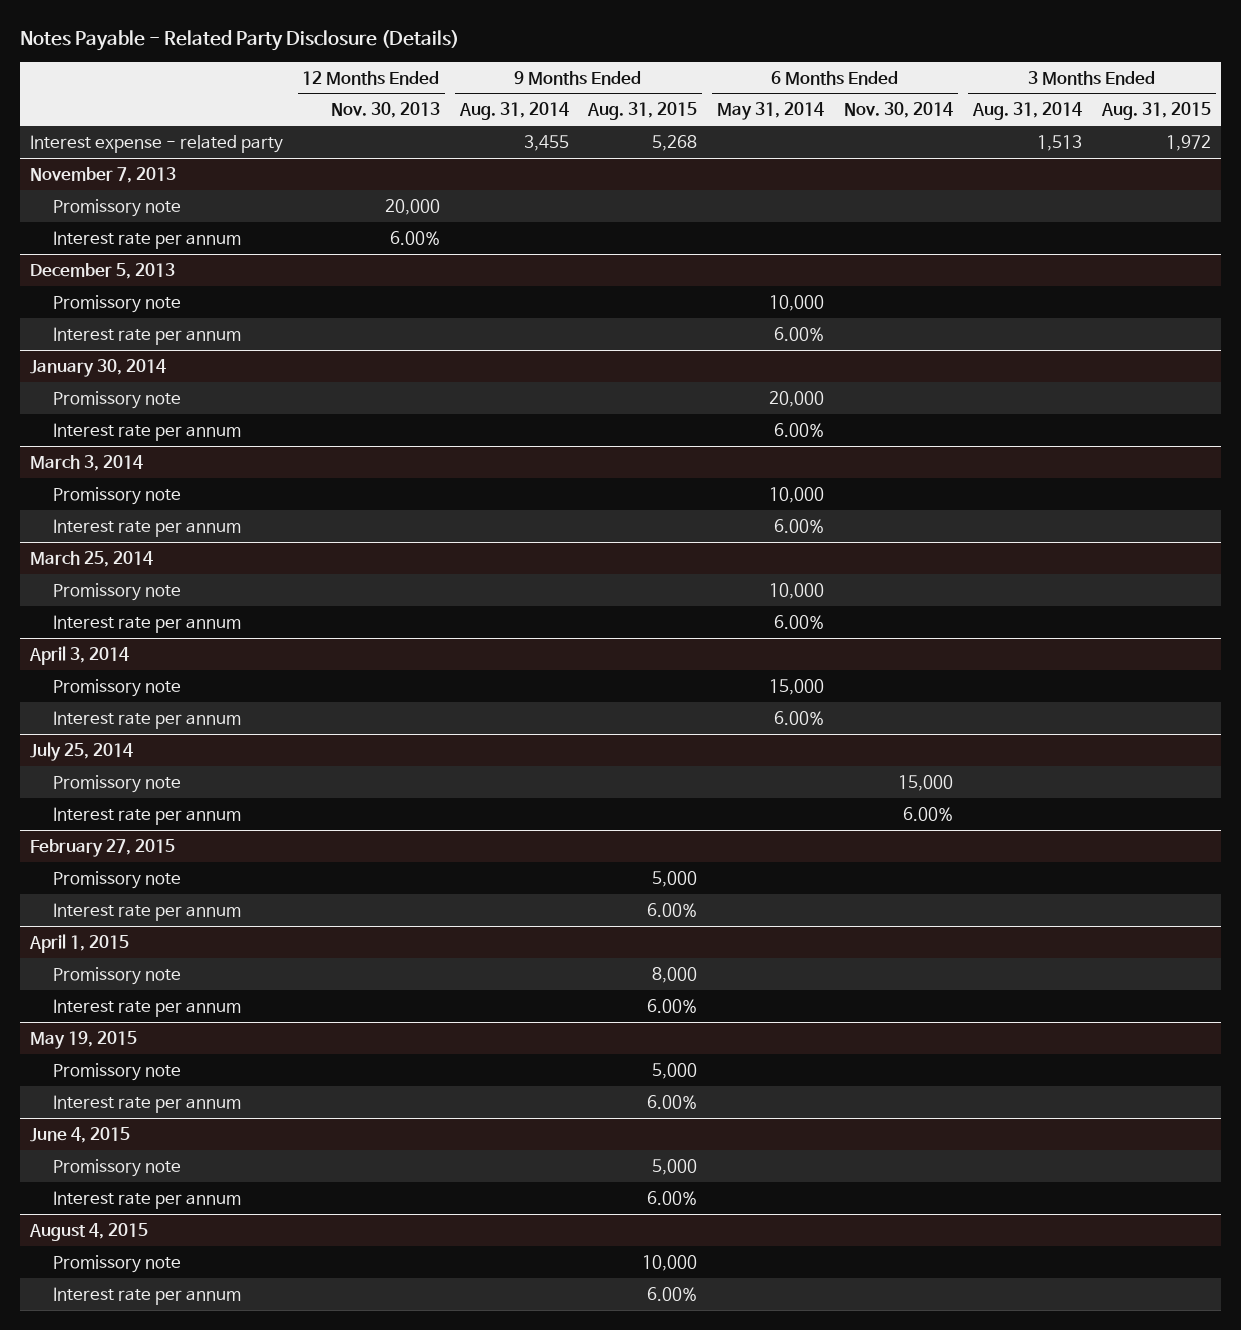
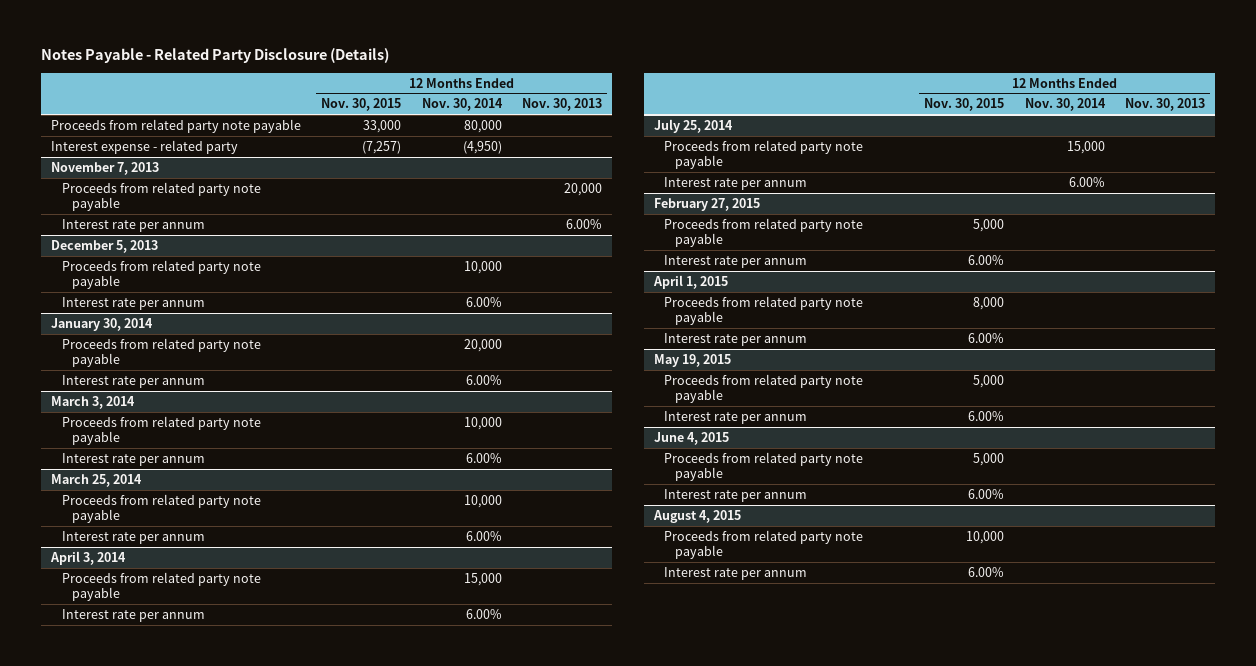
- | 12 Months Ended Nov. 30, 2013 | 9 Months Ended Aug. 31, 2014 | 9 Months Ended Aug. 31, 2015 | 6 Months Ended May 31, 2014 | 6 Months Ended Nov. 30, 2014 | 3 Months Ended Aug. 31, 2014 | 3 Months Ended Aug. 31, 2015
+ | 12 Months Ended Nov. 30, 2015 | 12 Months Ended Nov. 30, 2014 | 12 Months Ended Nov. 30, 2013
+ Proceeds from related party note payable | 33,000 | 80,000 |
@ November 7, 2013
- Promissory note | 20,000 | | | | | |
+ Proceeds from related party note payable | | | 20,000
@ December 5, 2013
- Promissory note | | | | 10,000 | | |
+ Proceeds from related party note payable | | 10,000 |
@ January 30, 2014
- Promissory note | | | | 20,000 | | |
+ Proceeds from related party note payable | | 20,000 |
@ March 3, 2014
- Promissory note | | | | 10,000 | | |
+ Proceeds from related party note payable | | 10,000 |
@ March 25, 2014
- Promissory note | | | | 10,000 | | |
+ Proceeds from related party note payable | | 10,000 |
@ April 3, 2014
- Promissory note | | | | 15,000 | | |
+ Proceeds from related party note payable | | 15,000 |
@ July 25, 2014
- Promissory note | | | | | 15,000 | |
+ Proceeds from related party note payable | | 15,000 |
@ February 27, 2015
- Promissory note | | | 5,000 | | | |
+ Proceeds from related party note payable | 5,000 | |
@ April 1, 2015
- Promissory note | | | 8,000 | | | |
+ Proceeds from related party note payable | 8,000 | |
@ May 19, 2015
- Promissory note | | | 5,000 | | | |
+ Proceeds from related party note payable | 5,000 | |
@ June 4, 2015
- Promissory note | | | 5,000 | | | |
+ Proceeds from related party note payable | 5,000 | |
@ August 4, 2015
- Promissory note | | | 10,000 | | | |
+ Proceeds from related party note payable | 10,000 | |

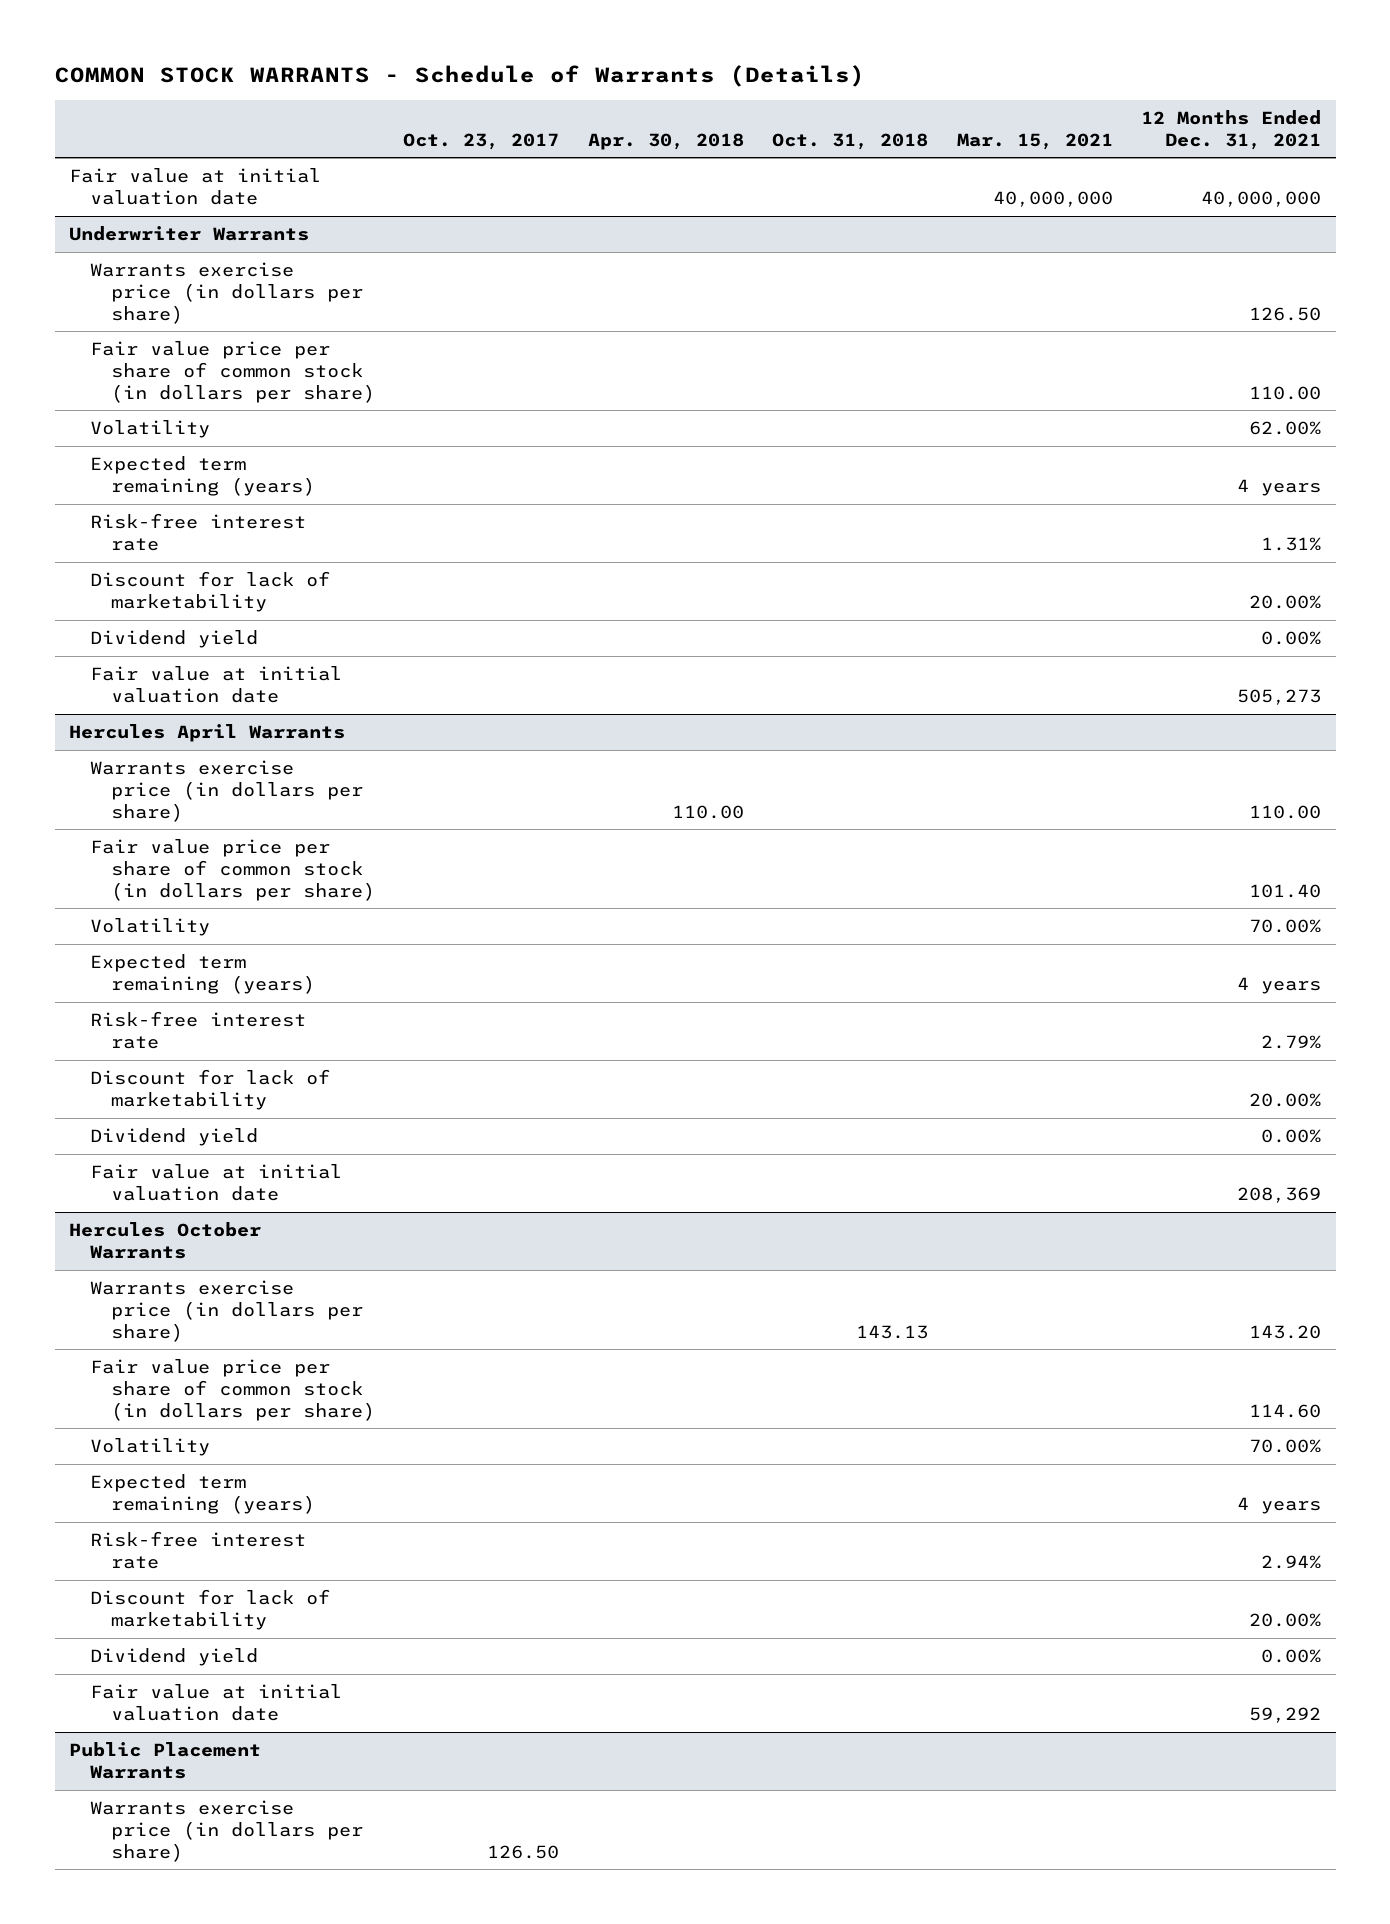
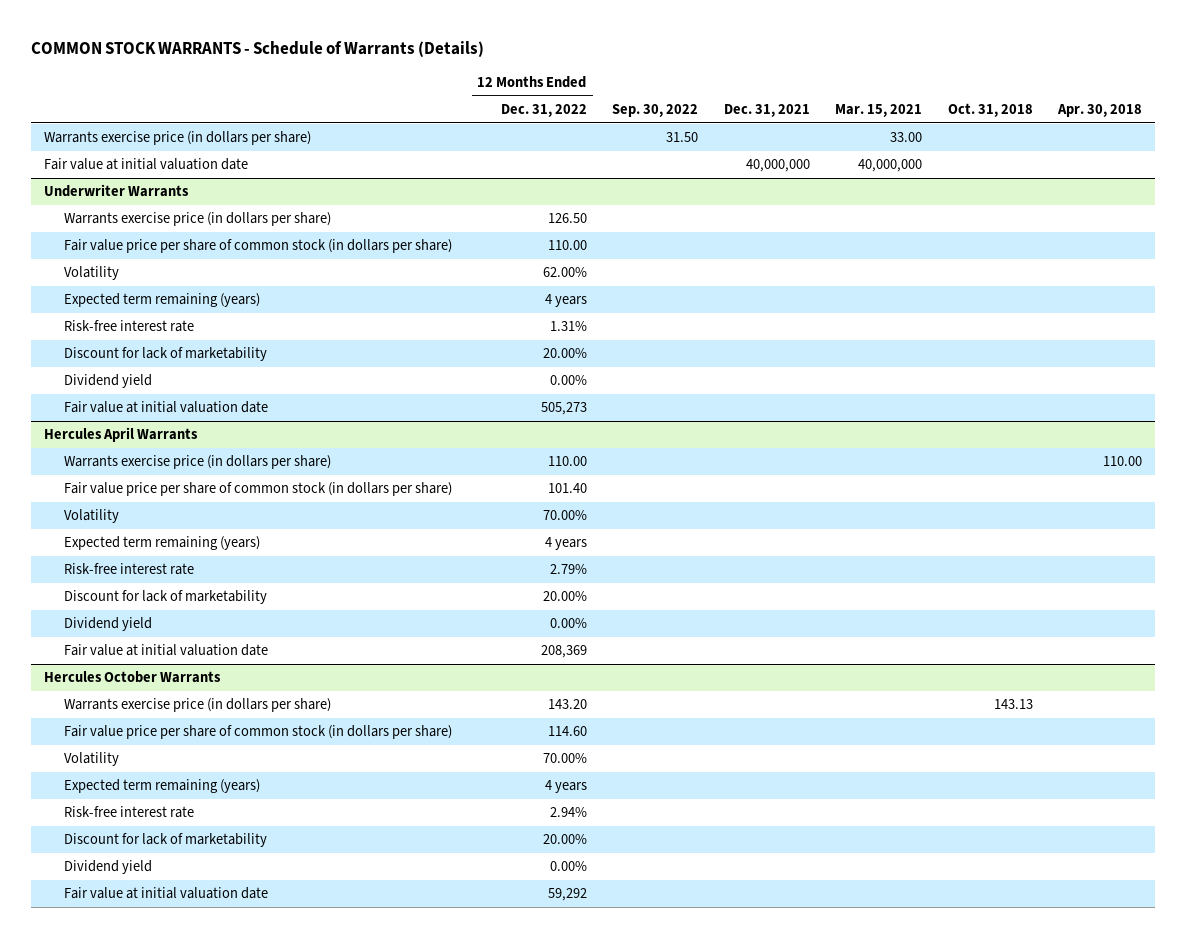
- | Oct. 23, 2017 | Apr. 30, 2018 | Oct. 31, 2018 | Mar. 15, 2021 | 12 Months Ended Dec. 31, 2021
+ | 12 Months Ended Dec. 31, 2022 | Sep. 30, 2022 | Dec. 31, 2021 | Mar. 15, 2021 | Oct. 31, 2018 | Apr. 30, 2018
+ Warrants exercise price (in dollars per share) | | 31.50 | | 33.00 | |
- Public Placement Warrants
- Warrants exercise price (in dollars per share) | 126.50 | | | |

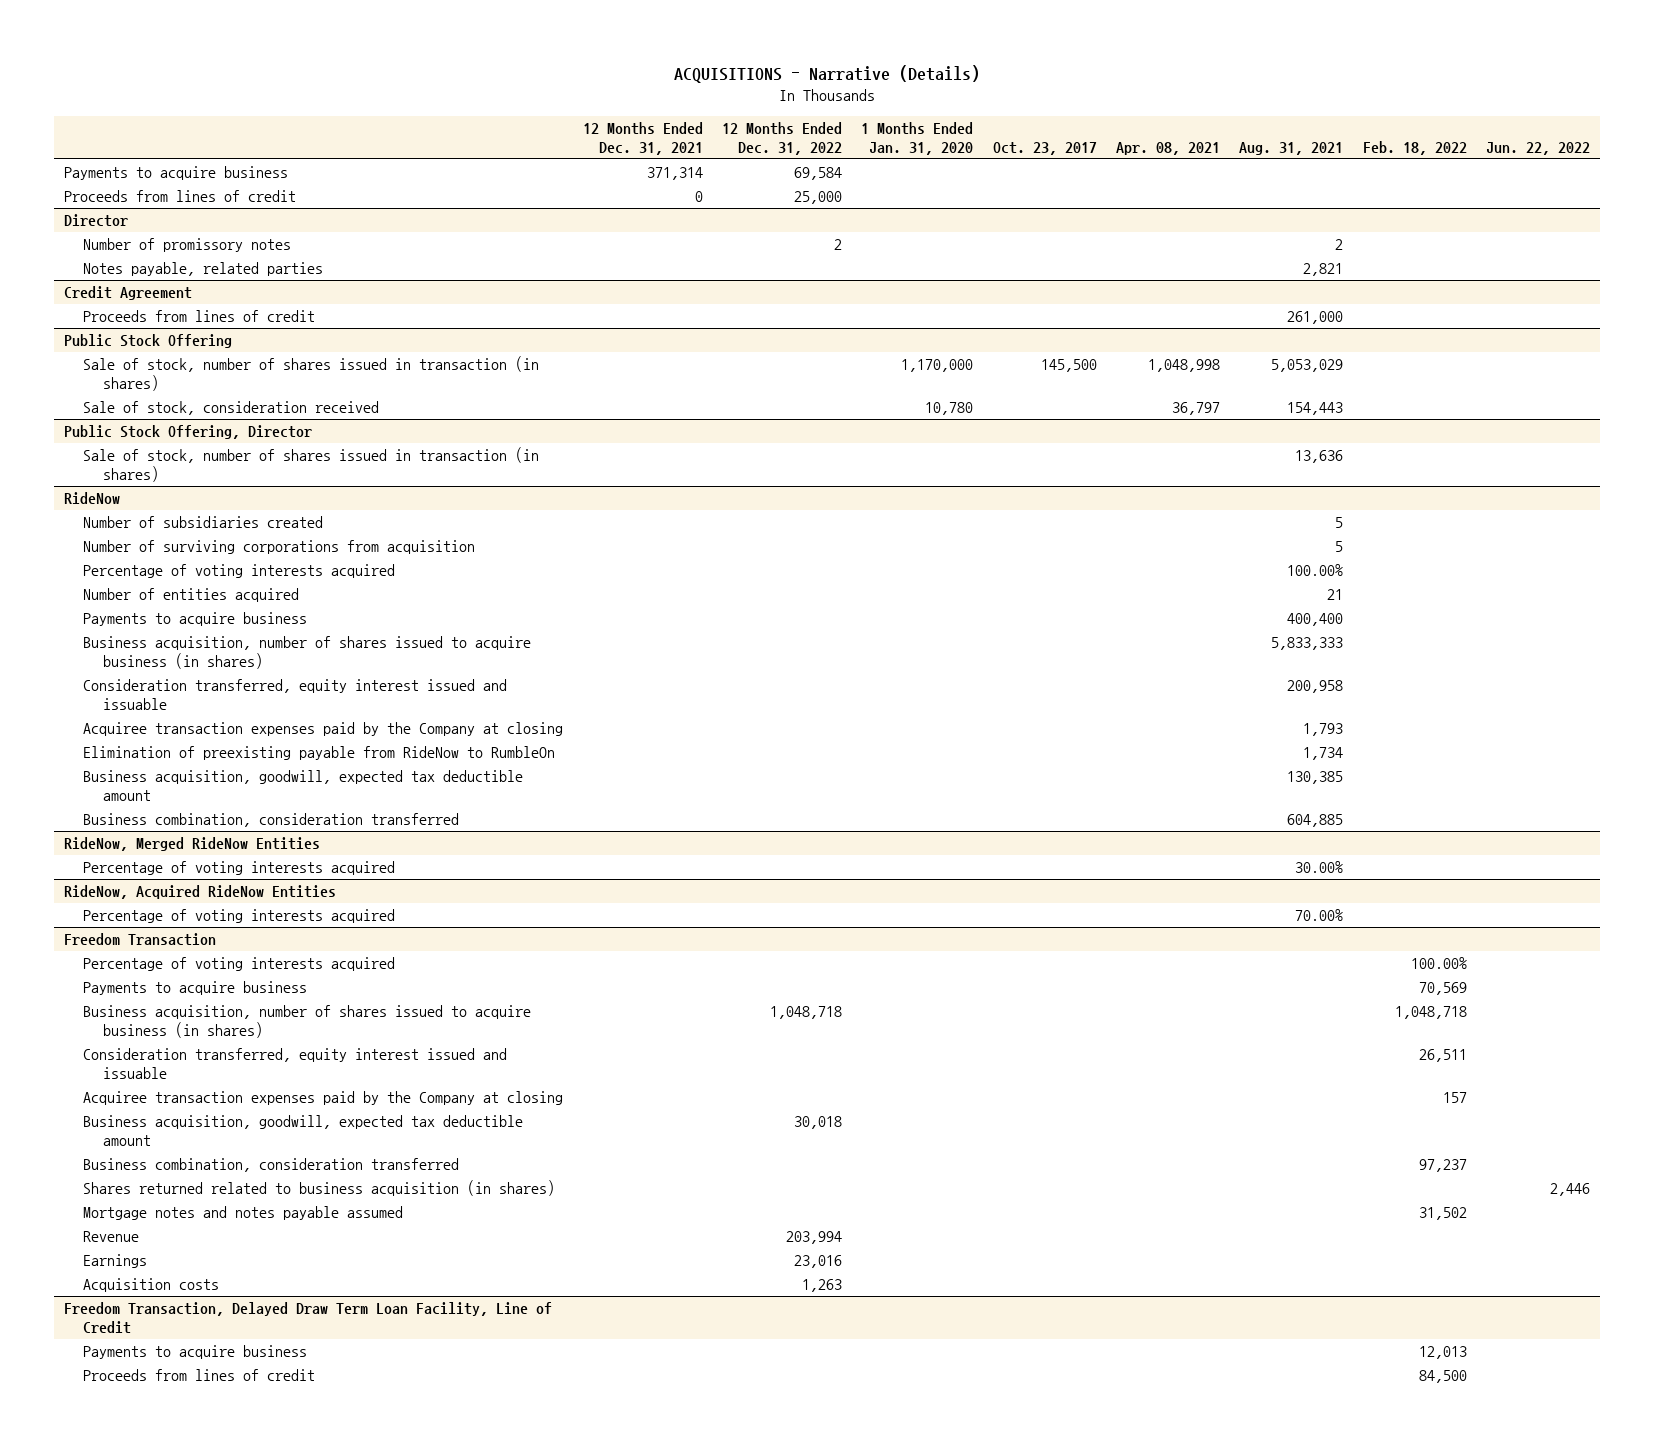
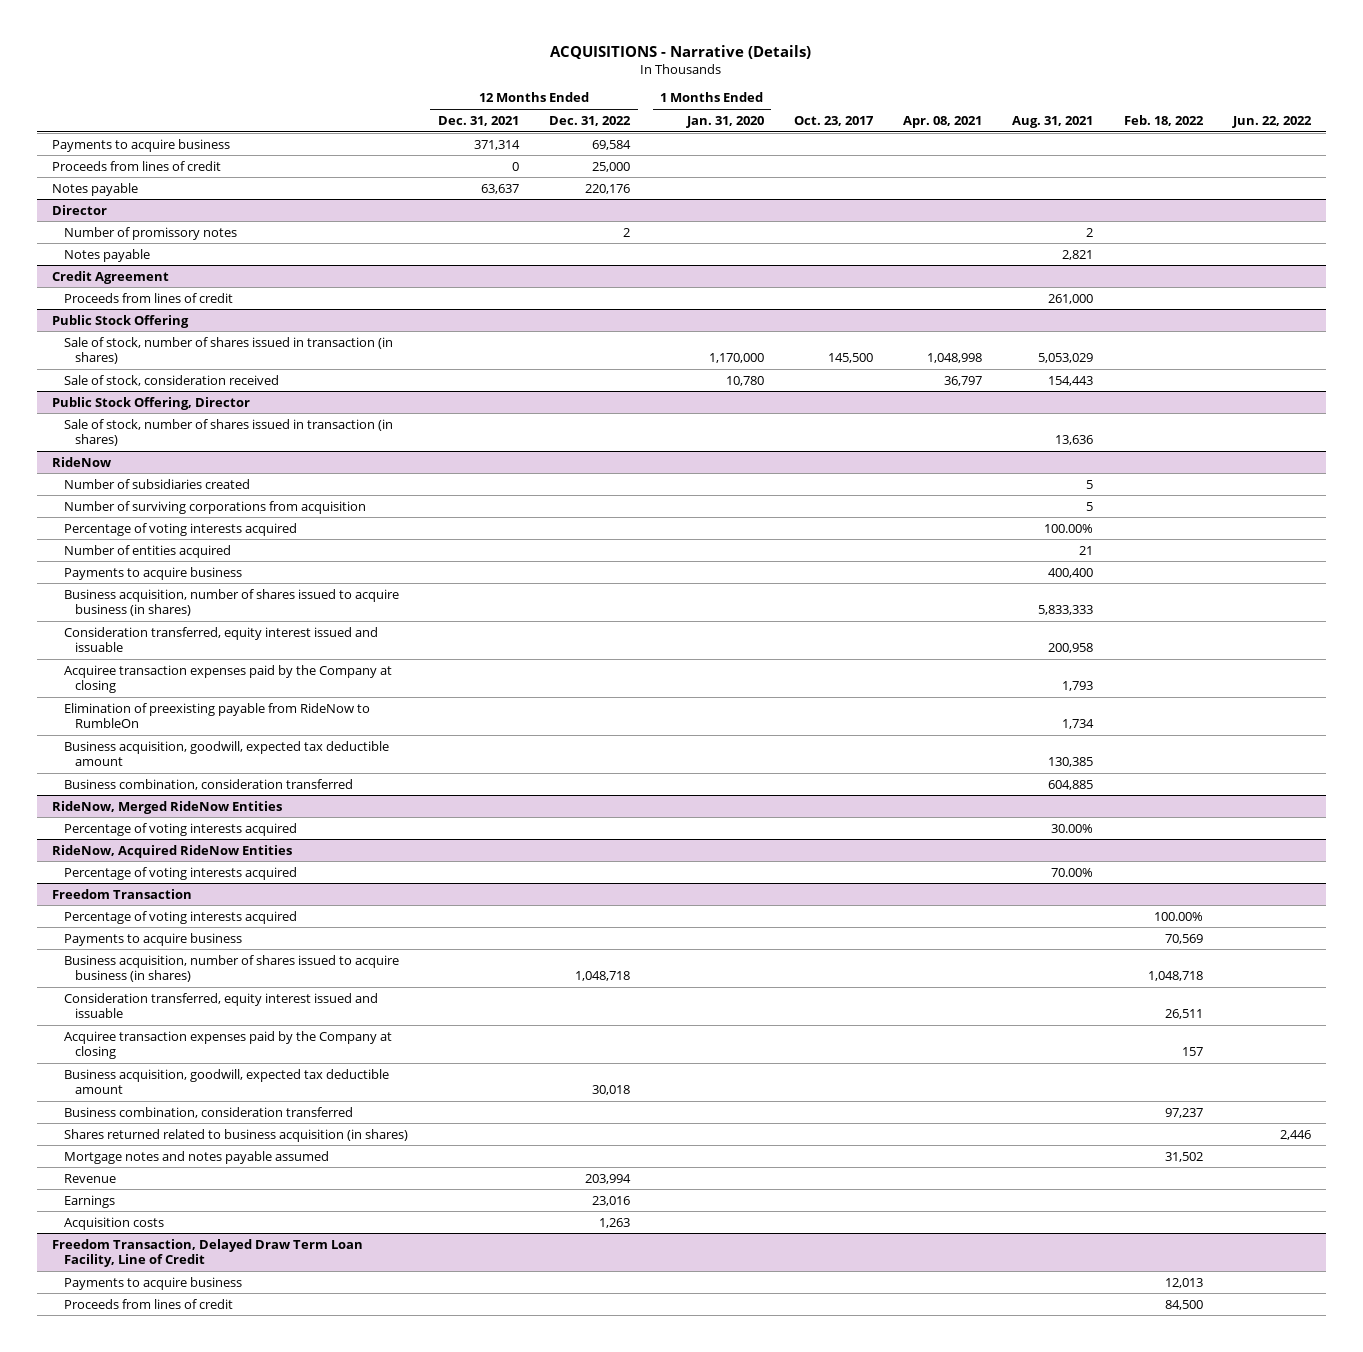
+ Notes payable | 63,637 | 220,176 | | | | | |
@ Director
- Notes payable, related parties | | | | | | 2,821 | |
+ Notes payable | | | | | | 2,821 | |

